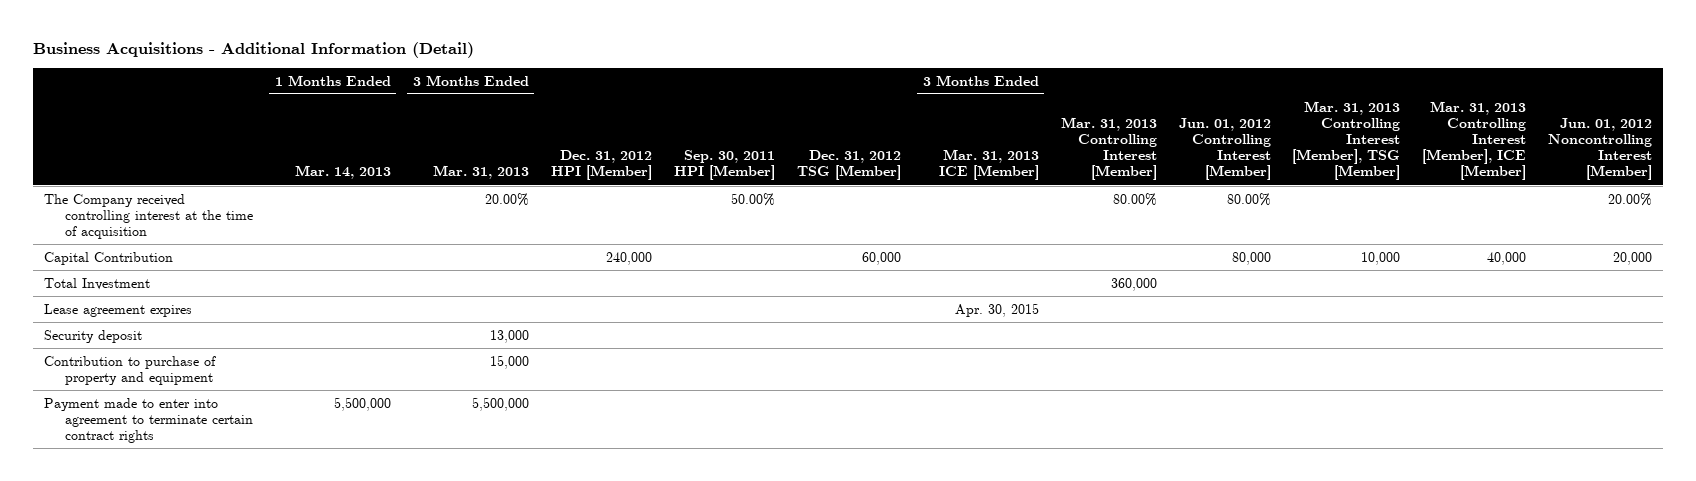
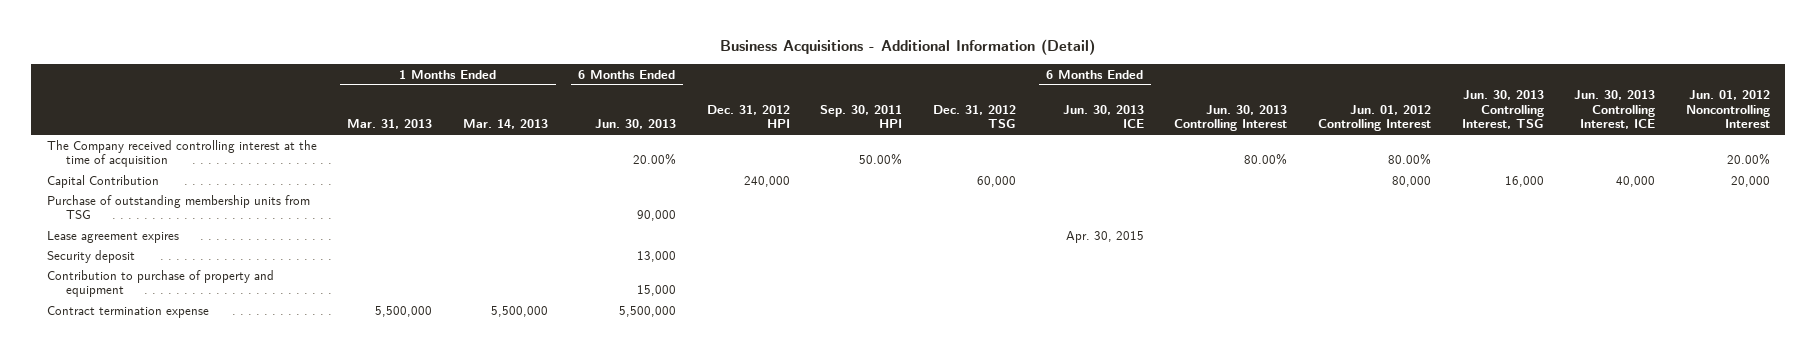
- | 1 Months Ended Mar. 14, 2013 | 3 Months Ended Mar. 31, 2013 | Dec. 31, 2012 HPI [Member] | Sep. 30, 2011 HPI [Member] | Dec. 31, 2012 TSG [Member] | 3 Months Ended Mar. 31, 2013 ICE [Member] | Mar. 31, 2013 Controlling Interest [Member] | Jun. 01, 2012 Controlling Interest [Member] | Mar. 31, 2013 Controlling Interest [Member], TSG [Member] | Mar. 31, 2013 Controlling Interest [Member], ICE [Member] | Jun. 01, 2012 Noncontrolling Interest [Member]
+ | 1 Months Ended Mar. 31, 2013 | 1 Months Ended Mar. 14, 2013 | 6 Months Ended Jun. 30, 2013 | Dec. 31, 2012 HPI | Sep. 30, 2011 HPI | Dec. 31, 2012 TSG | 6 Months Ended Jun. 30, 2013 ICE | Jun. 30, 2013 Controlling Interest | Jun. 01, 2012 Controlling Interest | Jun. 30, 2013 Controlling Interest, TSG | Jun. 30, 2013 Controlling Interest, ICE | Jun. 01, 2012 Noncontrolling Interest
- Total Investment | | | | | | | 360,000 | | | |
+ Purchase of outstanding membership units from TSG | | | 90,000 | | | | | | | | |
- Payment made to enter into agreement to terminate certain contract rights | 5,500,000 | 5,500,000 | | | | | | | | |
+ Contract termination expense | 5,500,000 | 5,500,000 | 5,500,000 | | | | | | | | |

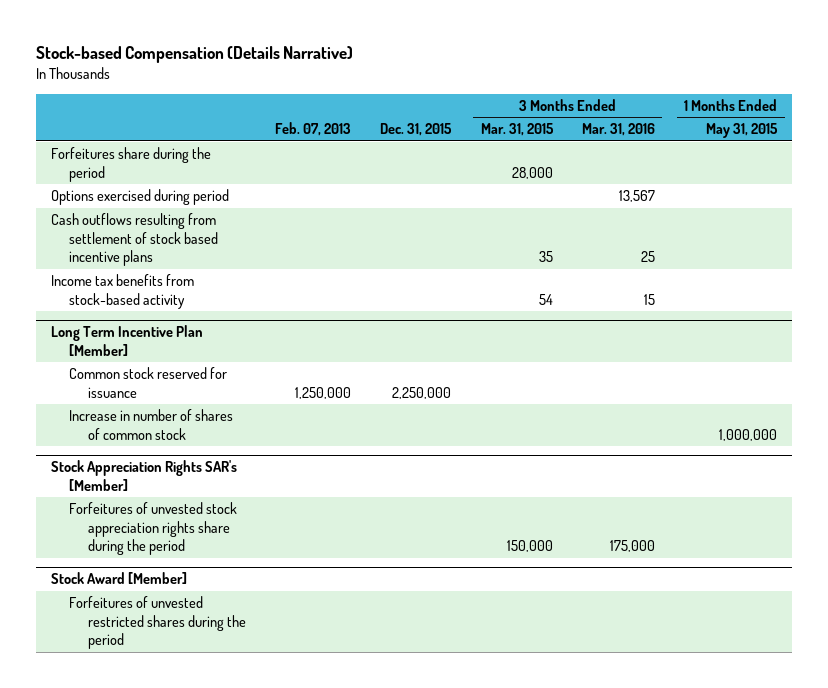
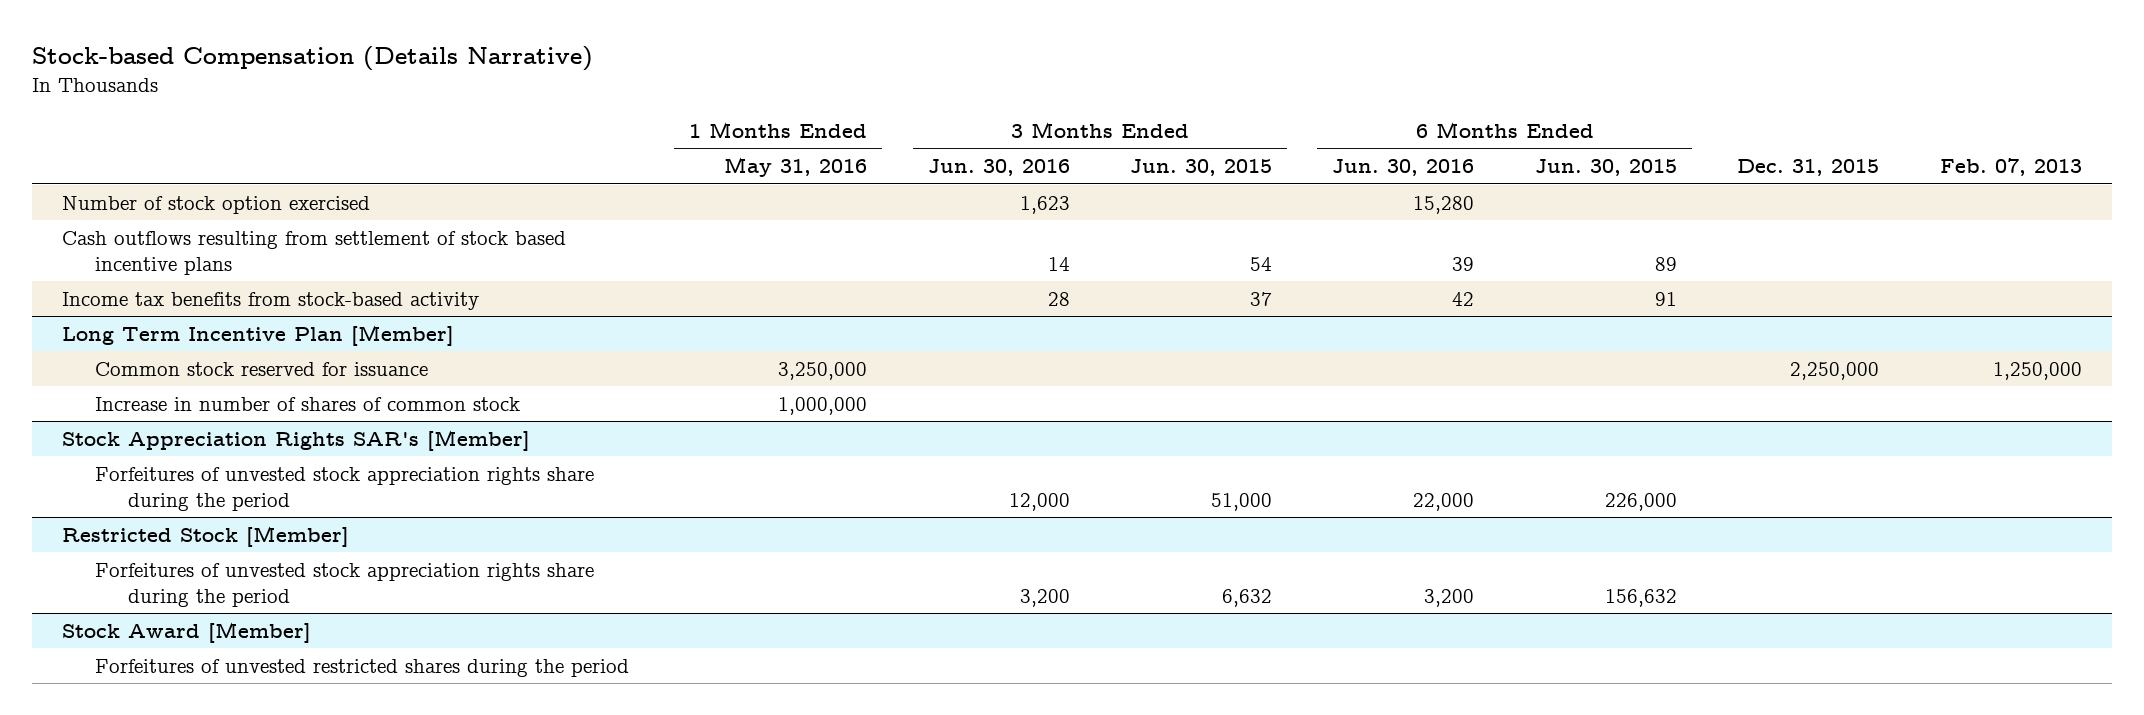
- | Feb. 07, 2013 | Dec. 31, 2015 | 3 Months Ended Mar. 31, 2015 | 3 Months Ended Mar. 31, 2016 | 1 Months Ended May 31, 2015
+ | 1 Months Ended May 31, 2016 | 3 Months Ended Jun. 30, 2016 | 3 Months Ended Jun. 30, 2015 | 6 Months Ended Jun. 30, 2016 | 6 Months Ended Jun. 30, 2015 | Dec. 31, 2015 | Feb. 07, 2013
- Forfeitures share during the period | | | 28,000 | |
- Options exercised during period | | | | 13,567 |
+ Number of stock option exercised | | 1,623 | | 15,280 | | |
+ Restricted Stock [Member]
+ Forfeitures of unvested stock appreciation rights share during the period | | 3,200 | 6,632 | 3,200 | 156,632 | |

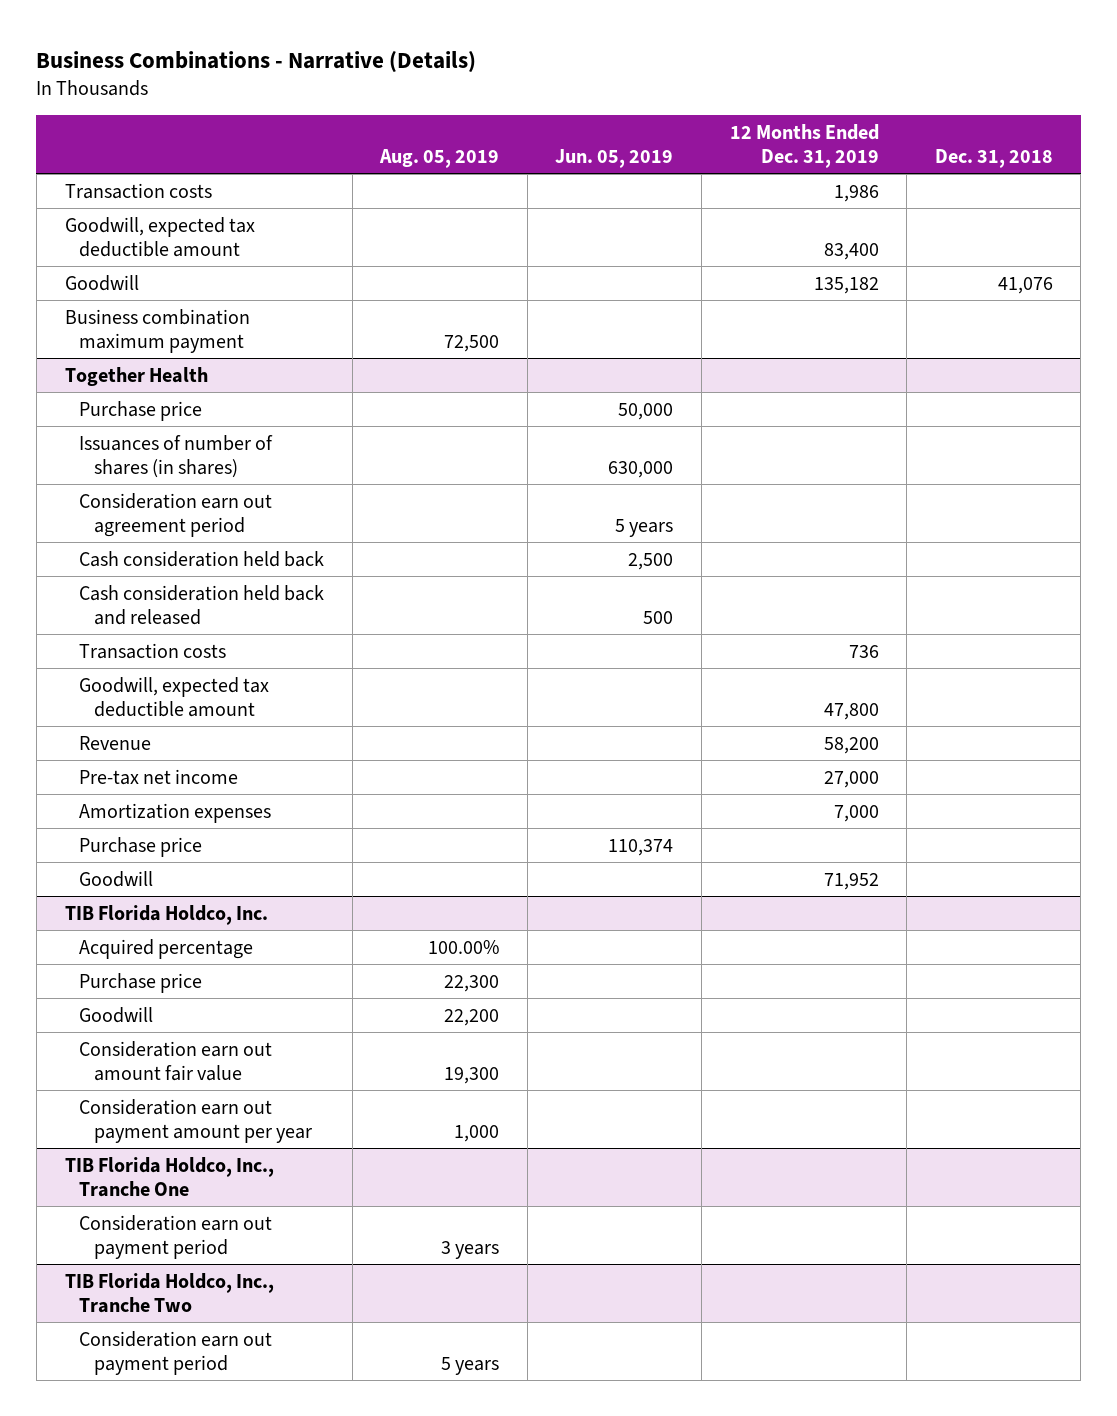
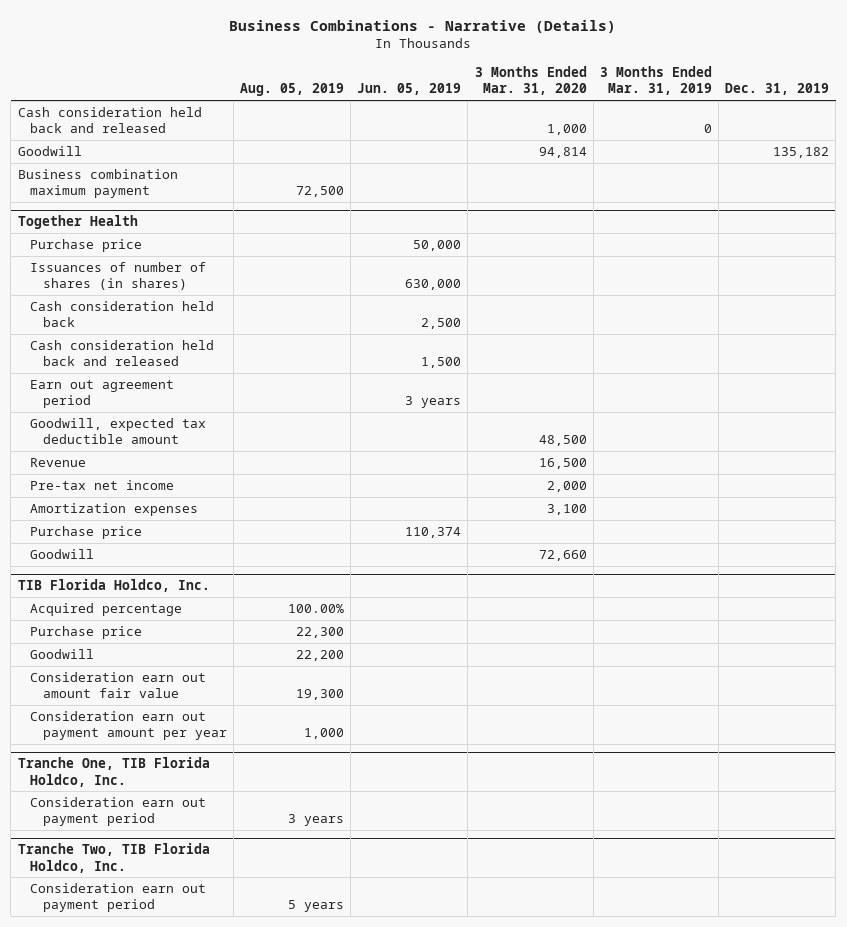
- | Aug. 05, 2019 | Jun. 05, 2019 | 12 Months Ended Dec. 31, 2019 | Dec. 31, 2018
+ | Aug. 05, 2019 | Jun. 05, 2019 | 3 Months Ended Mar. 31, 2020 | 3 Months Ended Mar. 31, 2019 | Dec. 31, 2019
- Transaction costs | | | 1,986 |
- Goodwill, expected tax deductible amount | | | 83,400 |
+ Cash consideration held back and released | | | 1,000 | 0 |
@ Together Health
- Consideration earn out agreement period | | 5 years | |
- Cash consideration held back and released | | 500 | |
- Transaction costs | | | 736 |
+ Cash consideration held back and released | | 1,500 | | |
+ Earn out agreement period | | 3 years | | |
- TIB Florida Holdco, Inc., Tranche One
+ Tranche One, TIB Florida Holdco, Inc.
- TIB Florida Holdco, Inc., Tranche Two
+ Tranche Two, TIB Florida Holdco, Inc.

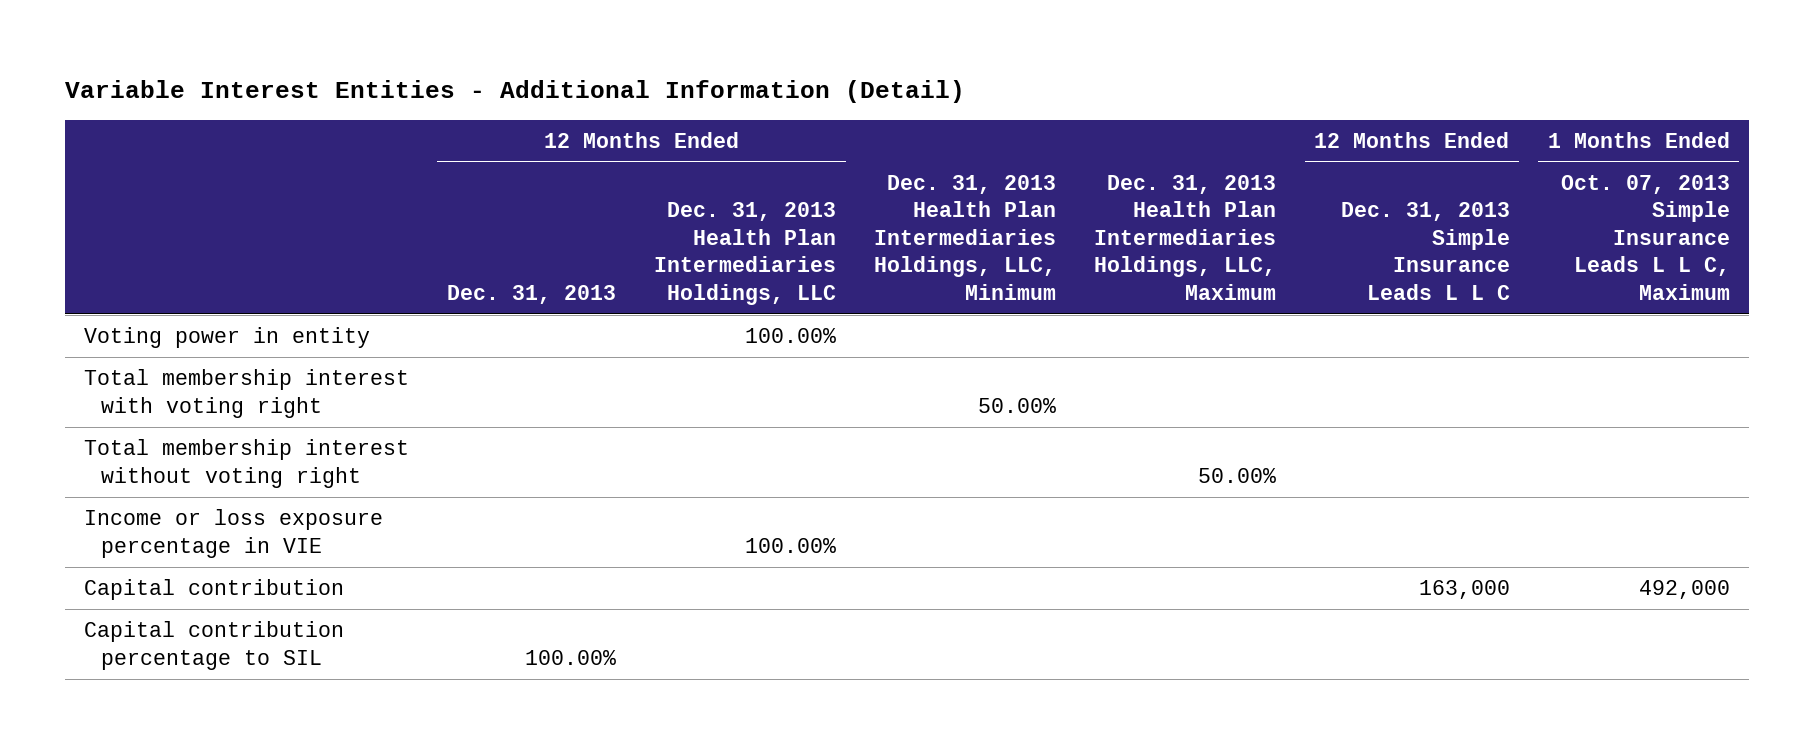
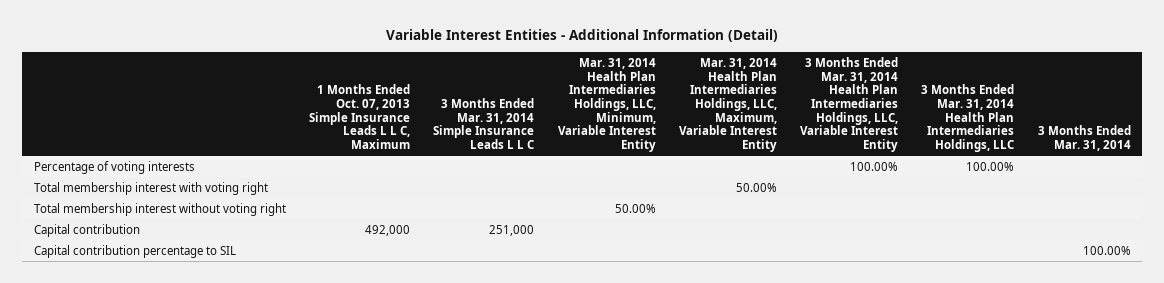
- | 12 Months Ended Dec. 31, 2013 | 12 Months Ended Dec. 31, 2013 Health Plan Intermediaries Holdings, LLC | Dec. 31, 2013 Health Plan Intermediaries Holdings, LLC, Minimum | Dec. 31, 2013 Health Plan Intermediaries Holdings, LLC, Maximum | 12 Months Ended Dec. 31, 2013 Simple Insurance Leads L L C | 1 Months Ended Oct. 07, 2013 Simple Insurance Leads L L C, Maximum
+ | 1 Months Ended Oct. 07, 2013 Simple Insurance Leads L L C, Maximum | 3 Months Ended Mar. 31, 2014 Simple Insurance Leads L L C | Mar. 31, 2014 Health Plan Intermediaries Holdings, LLC, Minimum, Variable Interest Entity | Mar. 31, 2014 Health Plan Intermediaries Holdings, LLC, Maximum, Variable Interest Entity | 3 Months Ended Mar. 31, 2014 Health Plan Intermediaries Holdings, LLC, Variable Interest Entity | 3 Months Ended Mar. 31, 2014 Health Plan Intermediaries Holdings, LLC | 3 Months Ended Mar. 31, 2014
- Voting power in entity | | 100.00% | | | |
+ Percentage of voting interests | | | | | 100.00% | 100.00% |
- Income or loss exposure percentage in VIE | | 100.00% | | | |

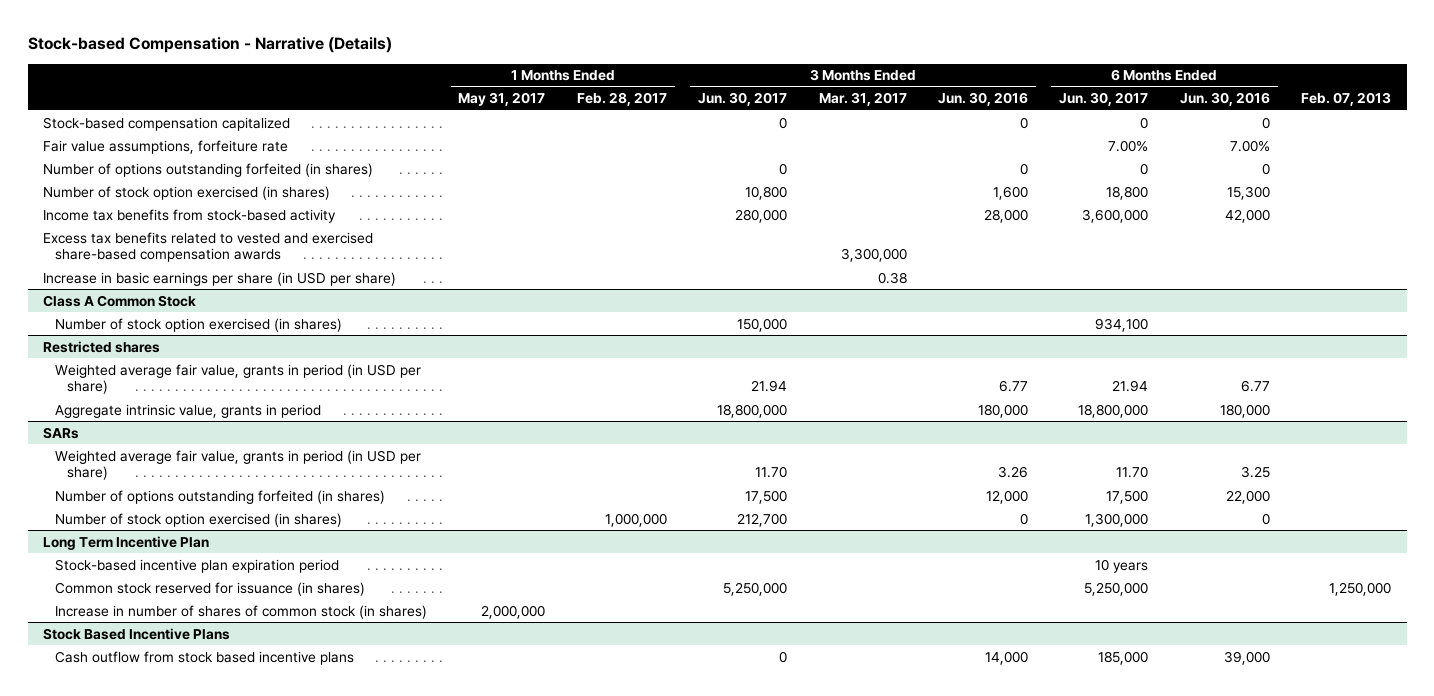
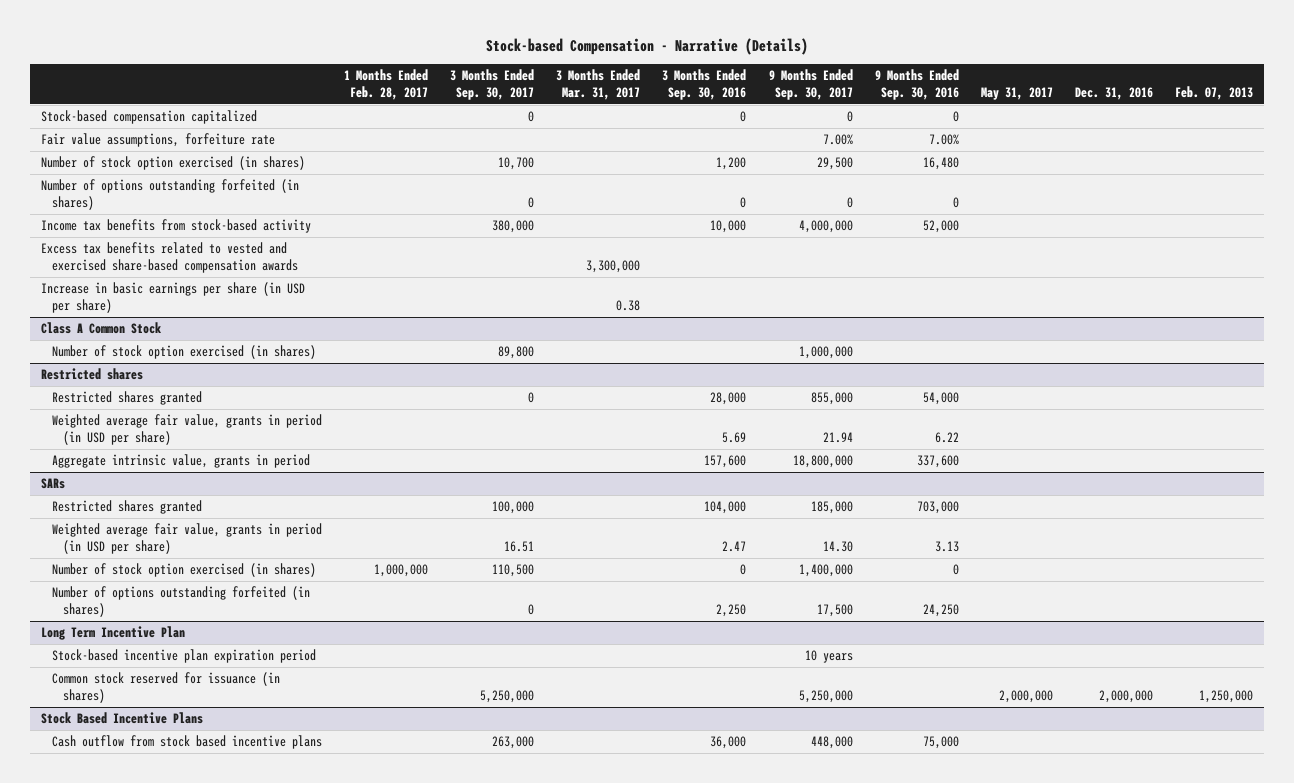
- | 1 Months Ended May 31, 2017 | 1 Months Ended Feb. 28, 2017 | 3 Months Ended Jun. 30, 2017 | 3 Months Ended Mar. 31, 2017 | 3 Months Ended Jun. 30, 2016 | 6 Months Ended Jun. 30, 2017 | 6 Months Ended Jun. 30, 2016 | Feb. 07, 2013
+ | 1 Months Ended Feb. 28, 2017 | 3 Months Ended Sep. 30, 2017 | 3 Months Ended Mar. 31, 2017 | 3 Months Ended Sep. 30, 2016 | 9 Months Ended Sep. 30, 2017 | 9 Months Ended Sep. 30, 2016 | May 31, 2017 | Dec. 31, 2016 | Feb. 07, 2013
moved down: Number of options outstanding forfeited (in shares) | | 0 | | 0 | 0 | 0 | | |
@ Restricted shares
+ Restricted shares granted | | 0 | | 28,000 | 855,000 | 54,000 | | |
@ SARs
+ Restricted shares granted | | 100,000 | | 104,000 | 185,000 | 703,000 | | |
moved down: Number of options outstanding forfeited (in shares) | | 0 | | 2,250 | 17,500 | 24,250 | | |
@ Long Term Incentive Plan
- Increase in number of shares of common stock (in shares) | 2,000,000 | | | | | | |

